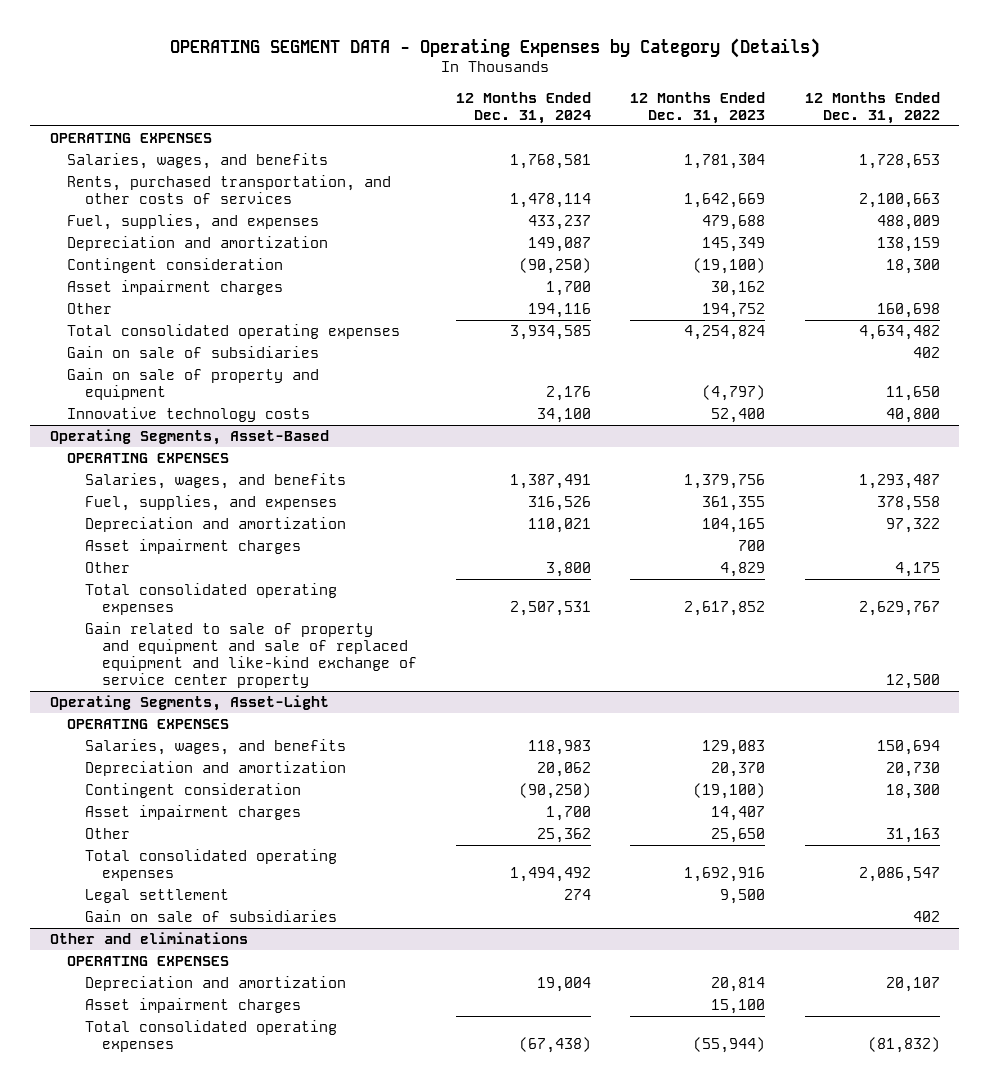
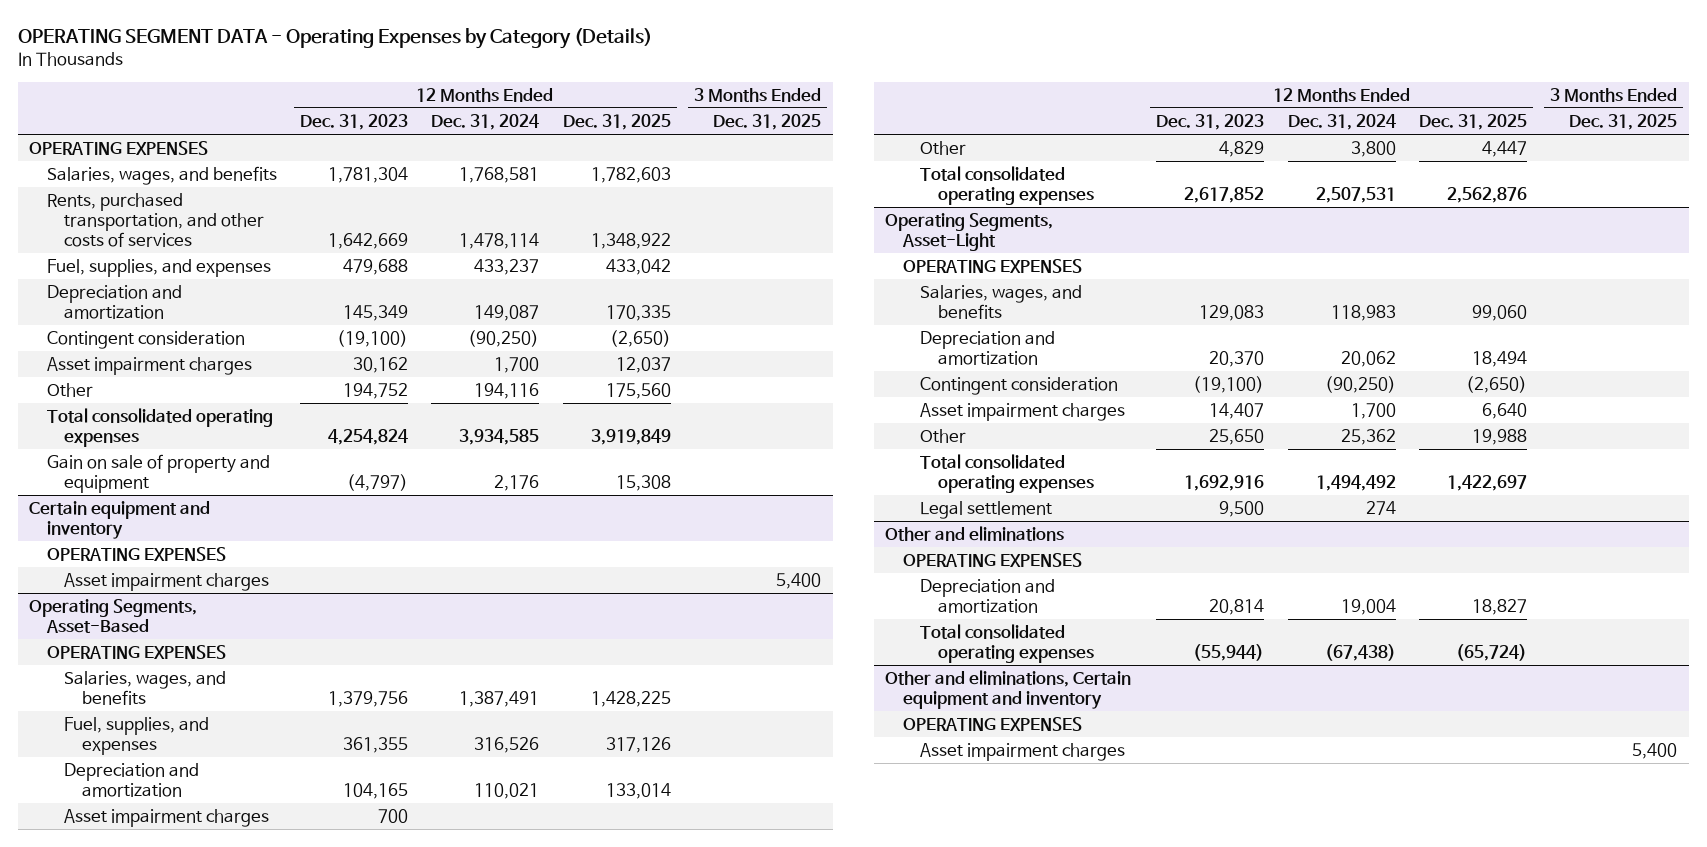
- | 12 Months Ended Dec. 31, 2024 | 12 Months Ended Dec. 31, 2023 | 12 Months Ended Dec. 31, 2022
+ | 12 Months Ended Dec. 31, 2023 | 12 Months Ended Dec. 31, 2024 | 12 Months Ended Dec. 31, 2025 | 3 Months Ended Dec. 31, 2025
- Gain on sale of subsidiaries | | | 402
- Innovative technology costs | 34,100 | 52,400 | 40,800
+ Certain equipment and inventory
+ OPERATING EXPENSES
+ Asset impairment charges | | | | 5,400
@ Operating Segments, Asset-Based
- Gain related to sale of property and equipment and sale of replaced equipment and like-kind exchange of service center property | | | 12,500
@ Operating Segments, Asset-Light
- Gain on sale of subsidiaries | | | 402
@ Other and eliminations
- Asset impairment charges | | 15,100 |
+ Other and eliminations, Certain equipment and inventory
+ OPERATING EXPENSES
+ Asset impairment charges | | | | 5,400

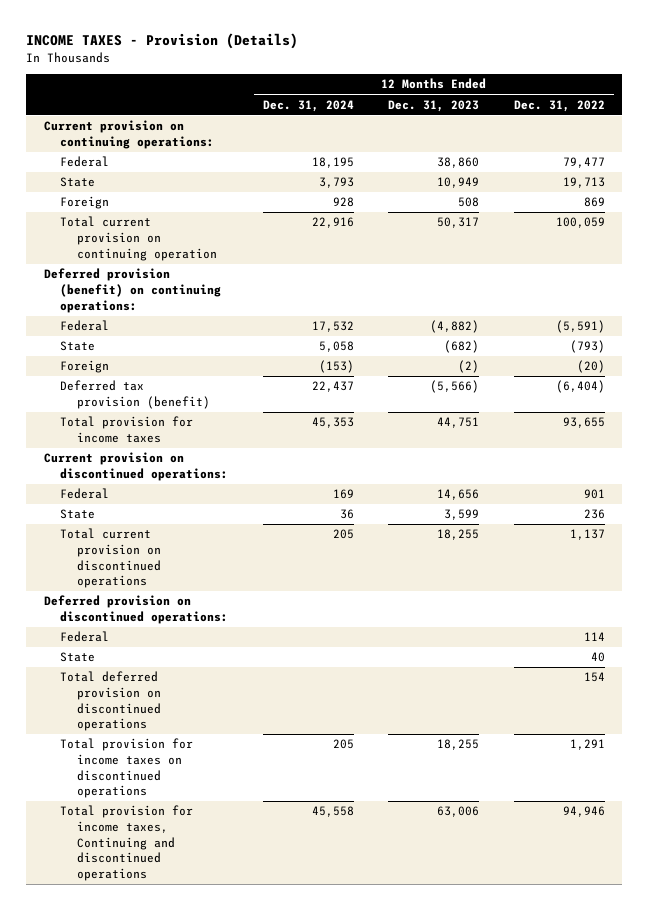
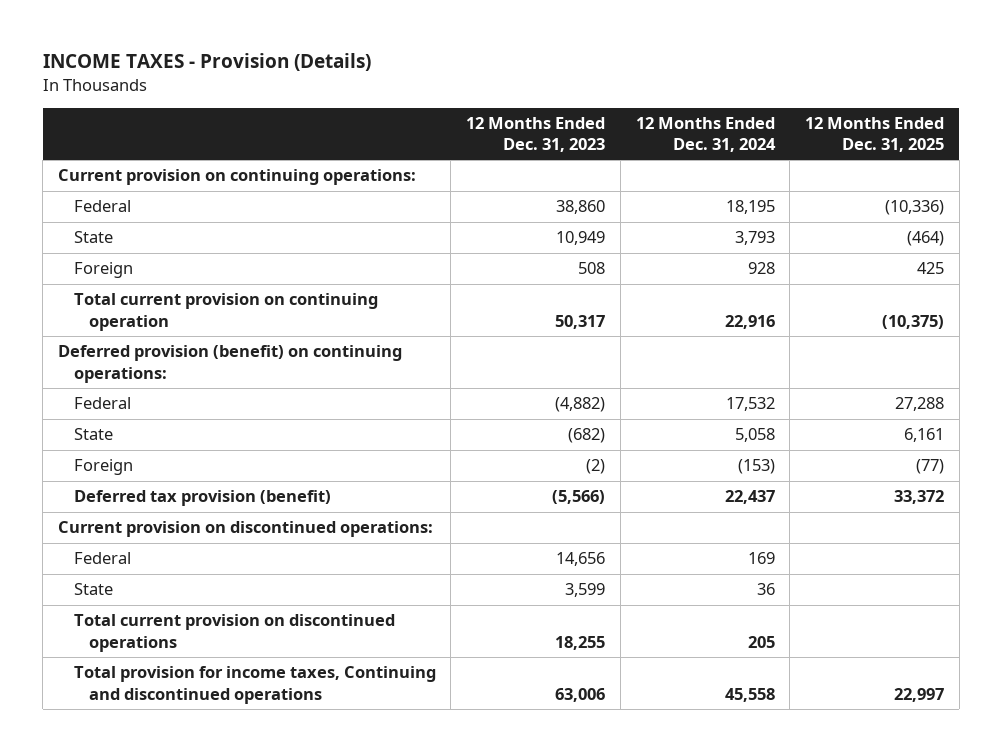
- | 12 Months Ended Dec. 31, 2024 | 12 Months Ended Dec. 31, 2023 | 12 Months Ended Dec. 31, 2022
+ | 12 Months Ended Dec. 31, 2023 | 12 Months Ended Dec. 31, 2024 | 12 Months Ended Dec. 31, 2025
- Total provision for income taxes | 45,353 | 44,751 | 93,655
- Deferred provision on discontinued operations:
- Federal | | | 114
- State | | | 40
- Total deferred provision on discontinued operations | | | 154
- Total provision for income taxes on discontinued operations | 205 | 18,255 | 1,291

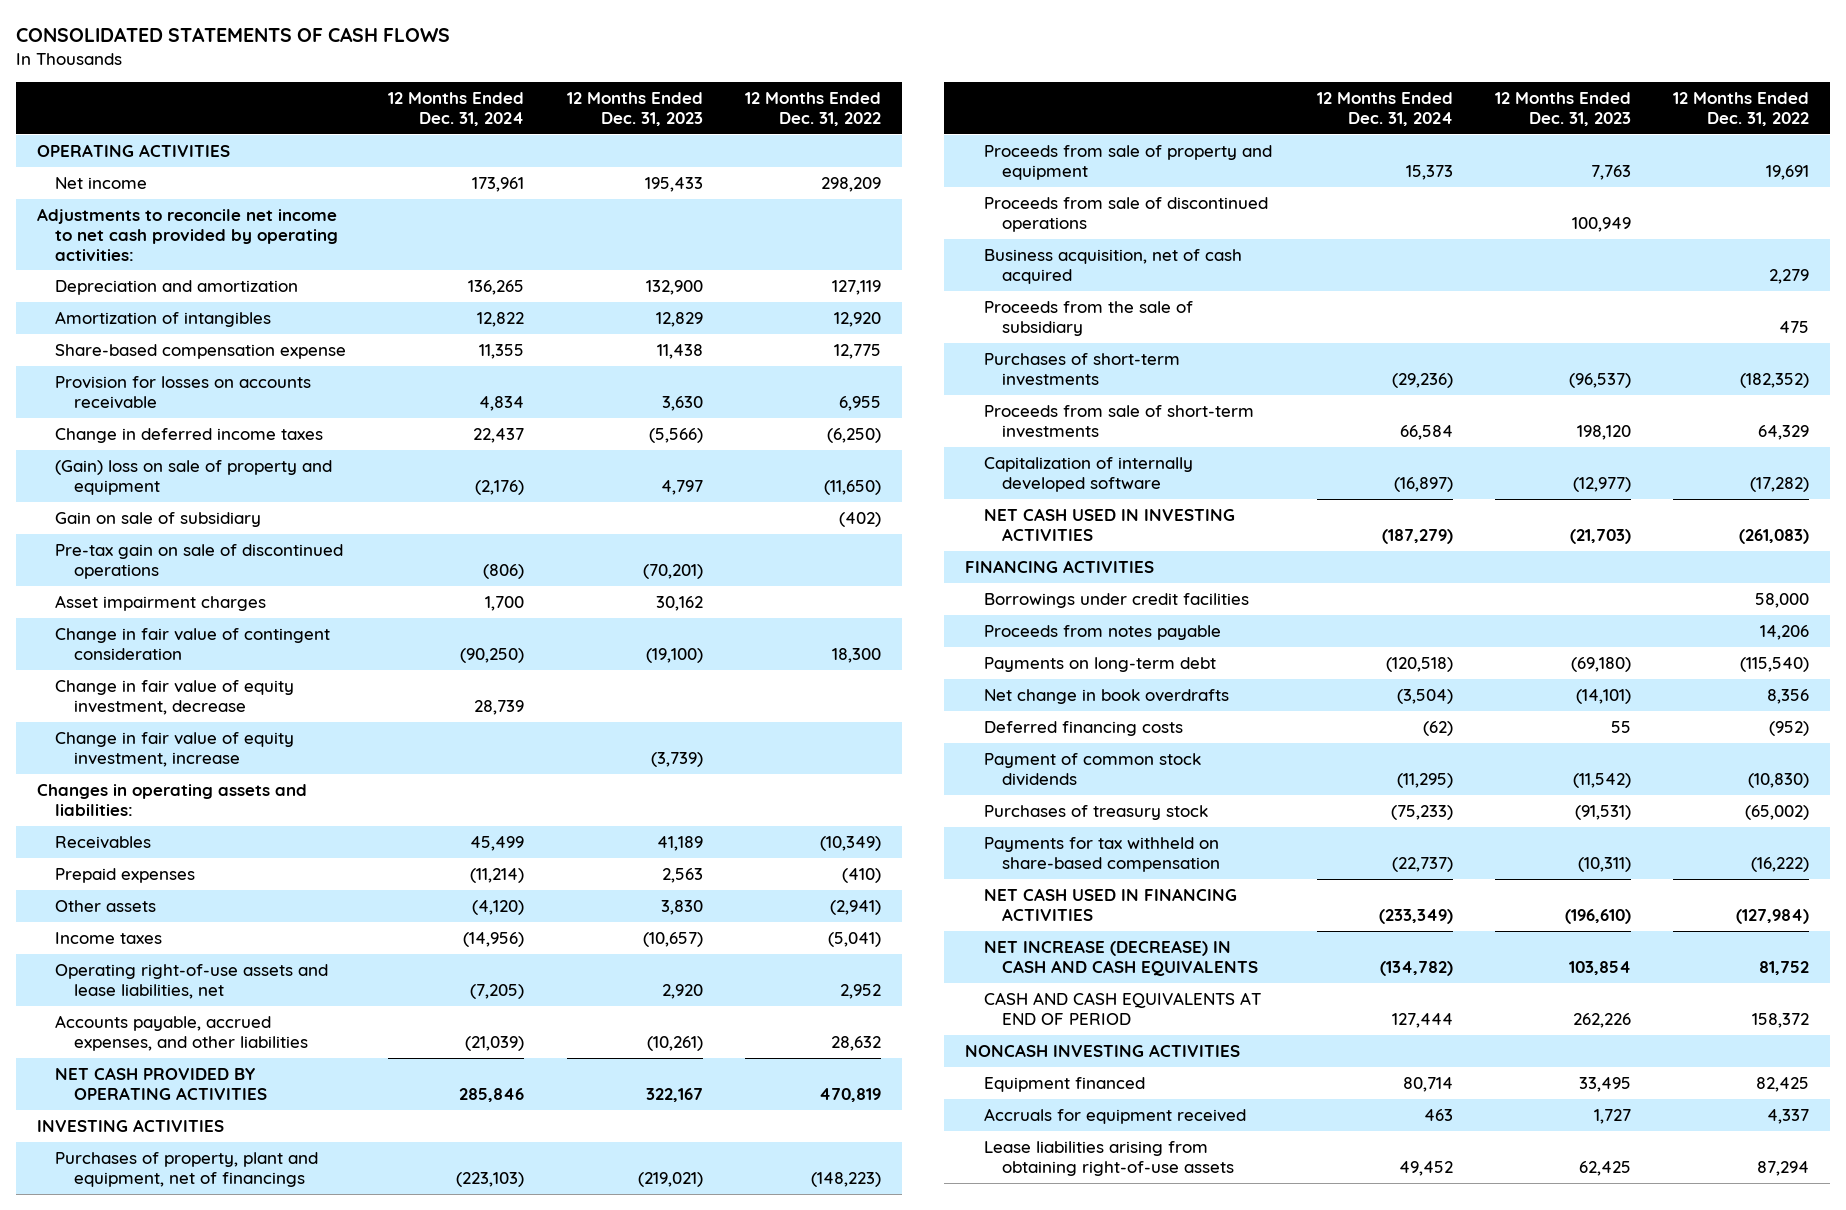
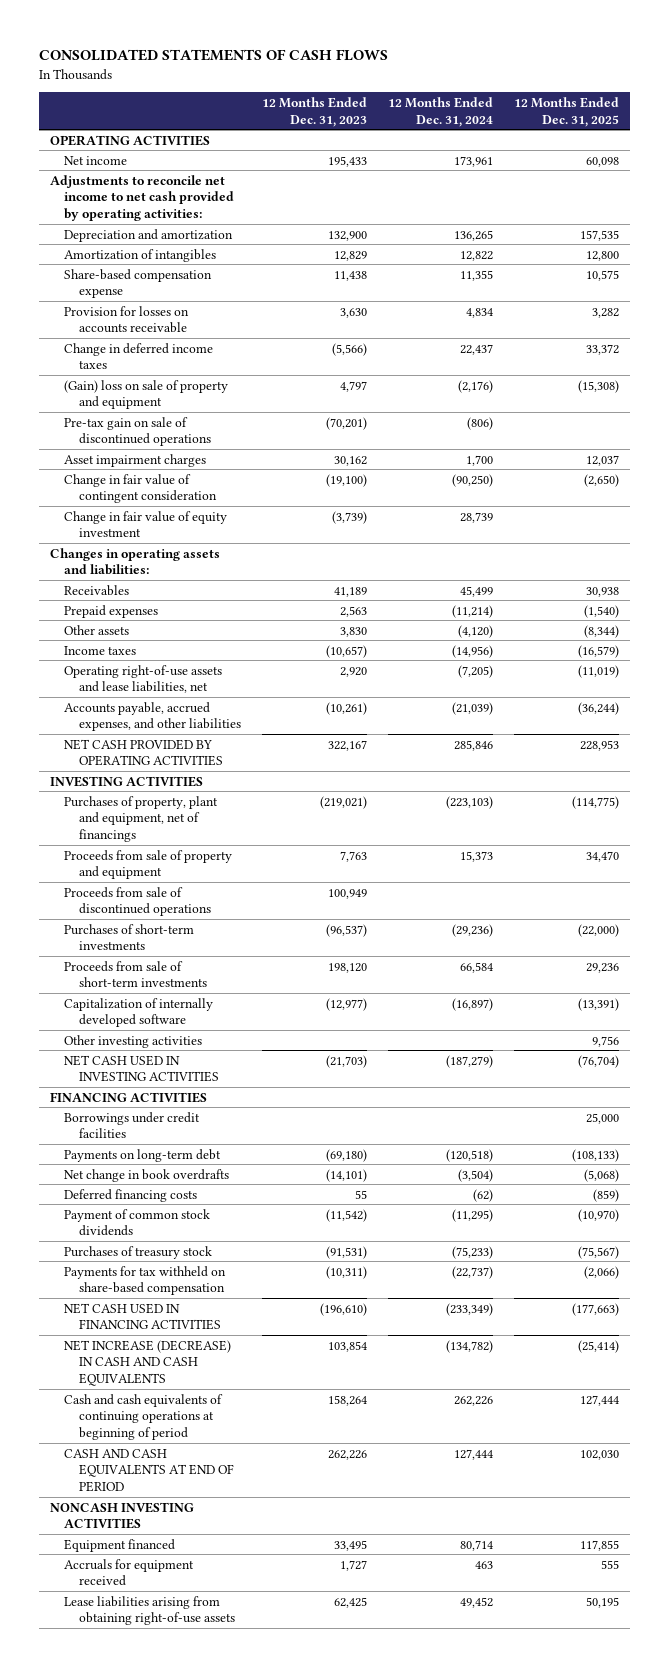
- | 12 Months Ended Dec. 31, 2024 | 12 Months Ended Dec. 31, 2023 | 12 Months Ended Dec. 31, 2022
+ | 12 Months Ended Dec. 31, 2023 | 12 Months Ended Dec. 31, 2024 | 12 Months Ended Dec. 31, 2025
- Gain on sale of subsidiary | | | (402)
- Change in fair value of equity investment, decrease | 28,739 | |
- Change in fair value of equity investment, increase | | (3,739) |
+ Change in fair value of equity investment | (3,739) | 28,739 |
- Business acquisition, net of cash acquired | | | 2,279
- Proceeds from the sale of subsidiary | | | 475
+ Other investing activities | | | 9,756
- Proceeds from notes payable | | | 14,206
+ Cash and cash equivalents of continuing operations at beginning of period | 158,264 | 262,226 | 127,444

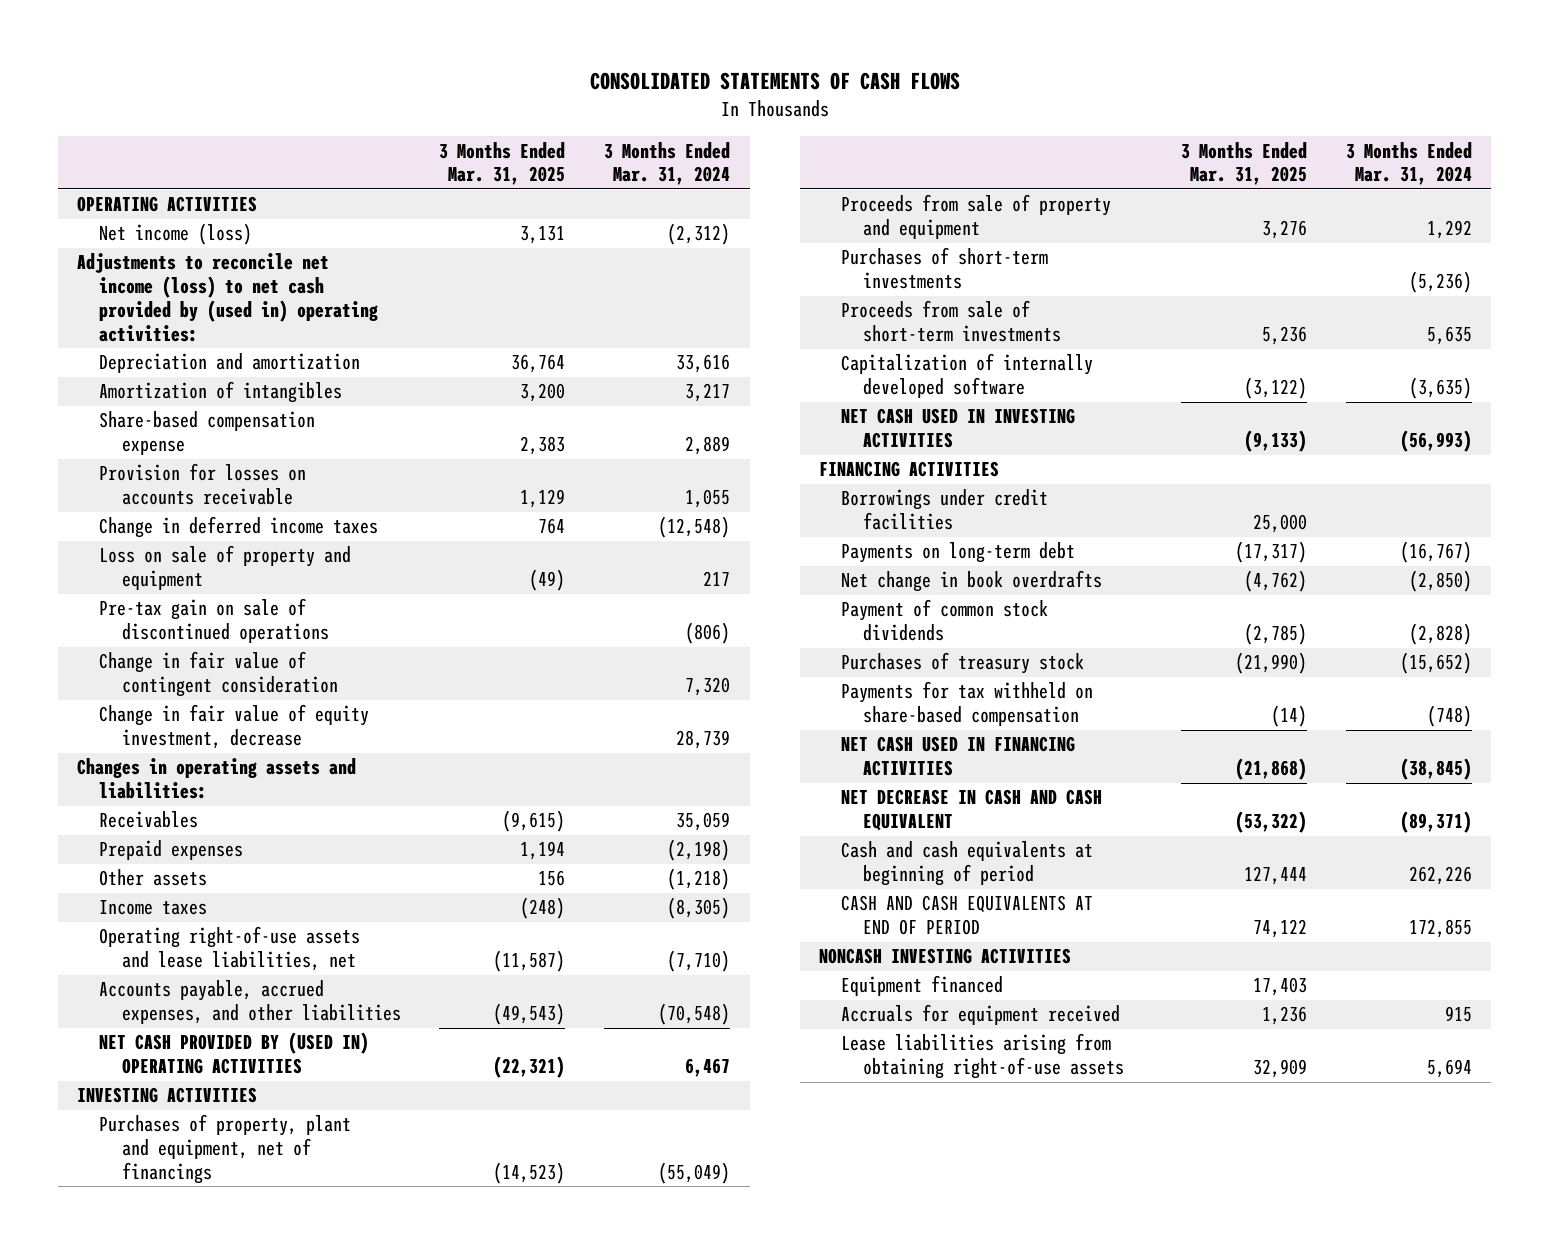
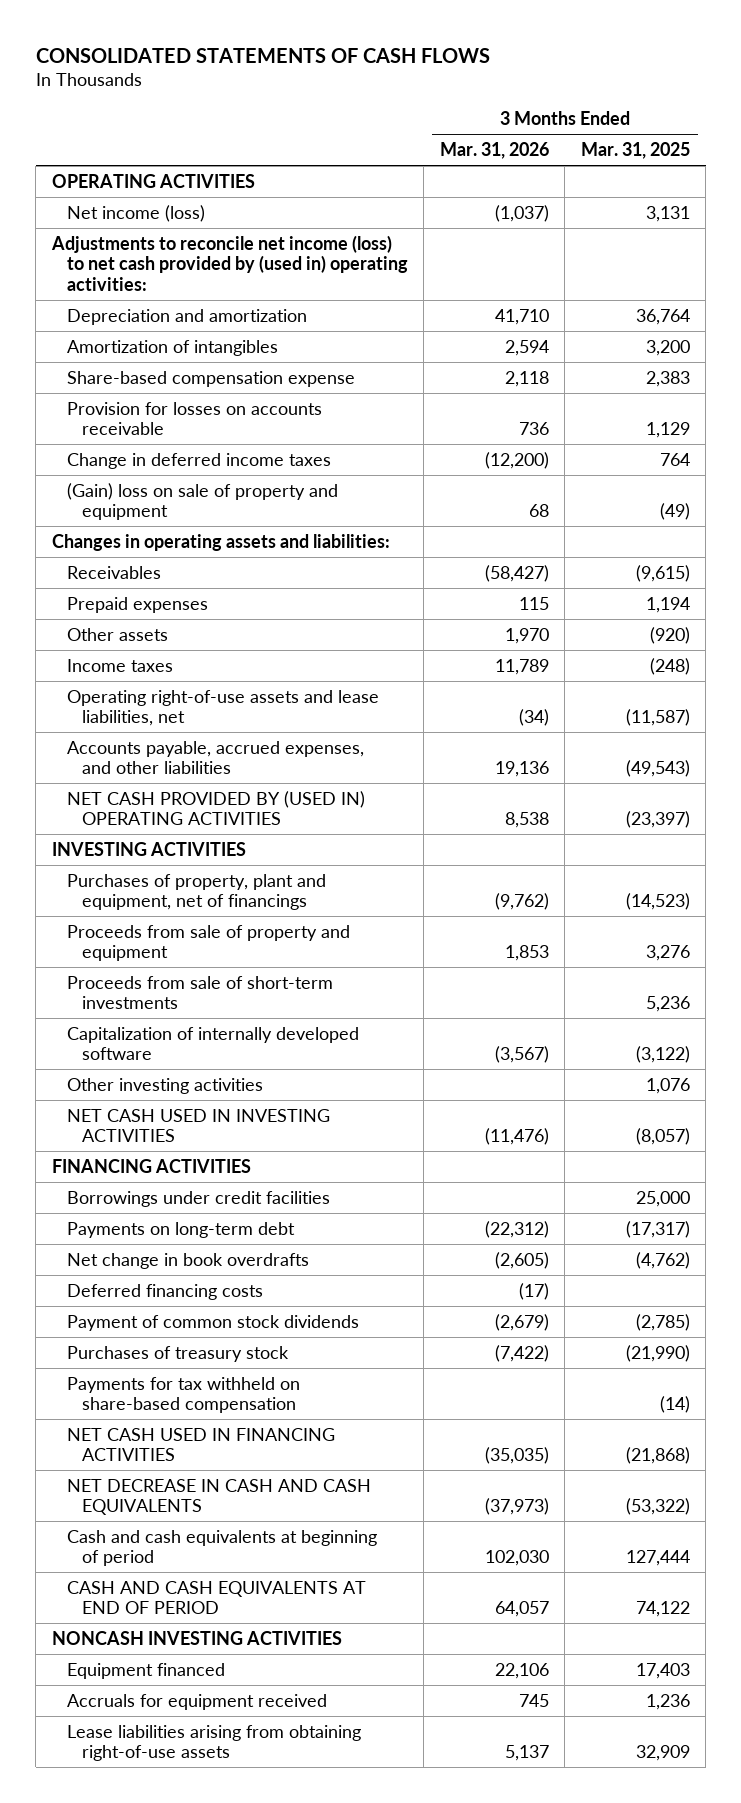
- | 3 Months Ended Mar. 31, 2025 | 3 Months Ended Mar. 31, 2024
+ | 3 Months Ended Mar. 31, 2026 | 3 Months Ended Mar. 31, 2025
- Loss on sale of property and equipment | (49) | 217
- Pre-tax gain on sale of discontinued operations | | (806)
- Change in fair value of contingent consideration | | 7,320
- Change in fair value of equity investment, decrease | | 28,739
+ (Gain) loss on sale of property and equipment | 68 | (49)
- Other assets | 156 | (1,218)
+ Other assets | 1,970 | (920)
- NET CASH PROVIDED BY (USED IN) OPERATING ACTIVITIES | (22,321) | 6,467
+ NET CASH PROVIDED BY (USED IN) OPERATING ACTIVITIES | 8,538 | (23,397)
- Purchases of short-term investments | | (5,236)
- NET CASH USED IN INVESTING ACTIVITIES | (9,133) | (56,993)
+ Other investing activities | | 1,076
+ NET CASH USED IN INVESTING ACTIVITIES | (11,476) | (8,057)
+ Deferred financing costs | (17) |
- NET DECREASE IN CASH AND CASH EQUIVALENT | (53,322) | (89,371)
+ NET DECREASE IN CASH AND CASH EQUIVALENTS | (37,973) | (53,322)

